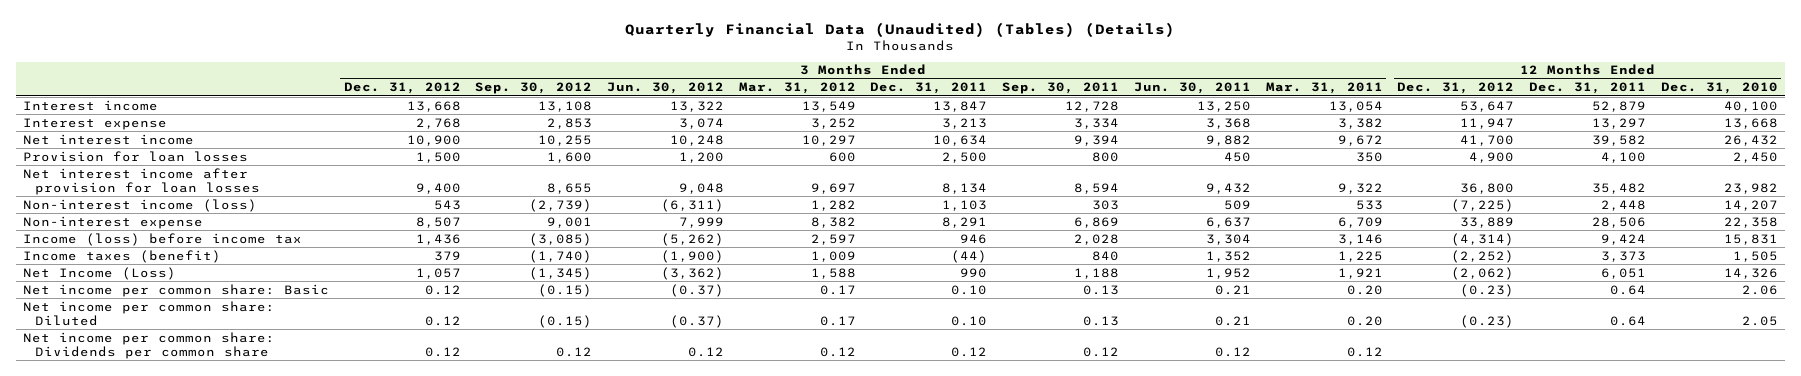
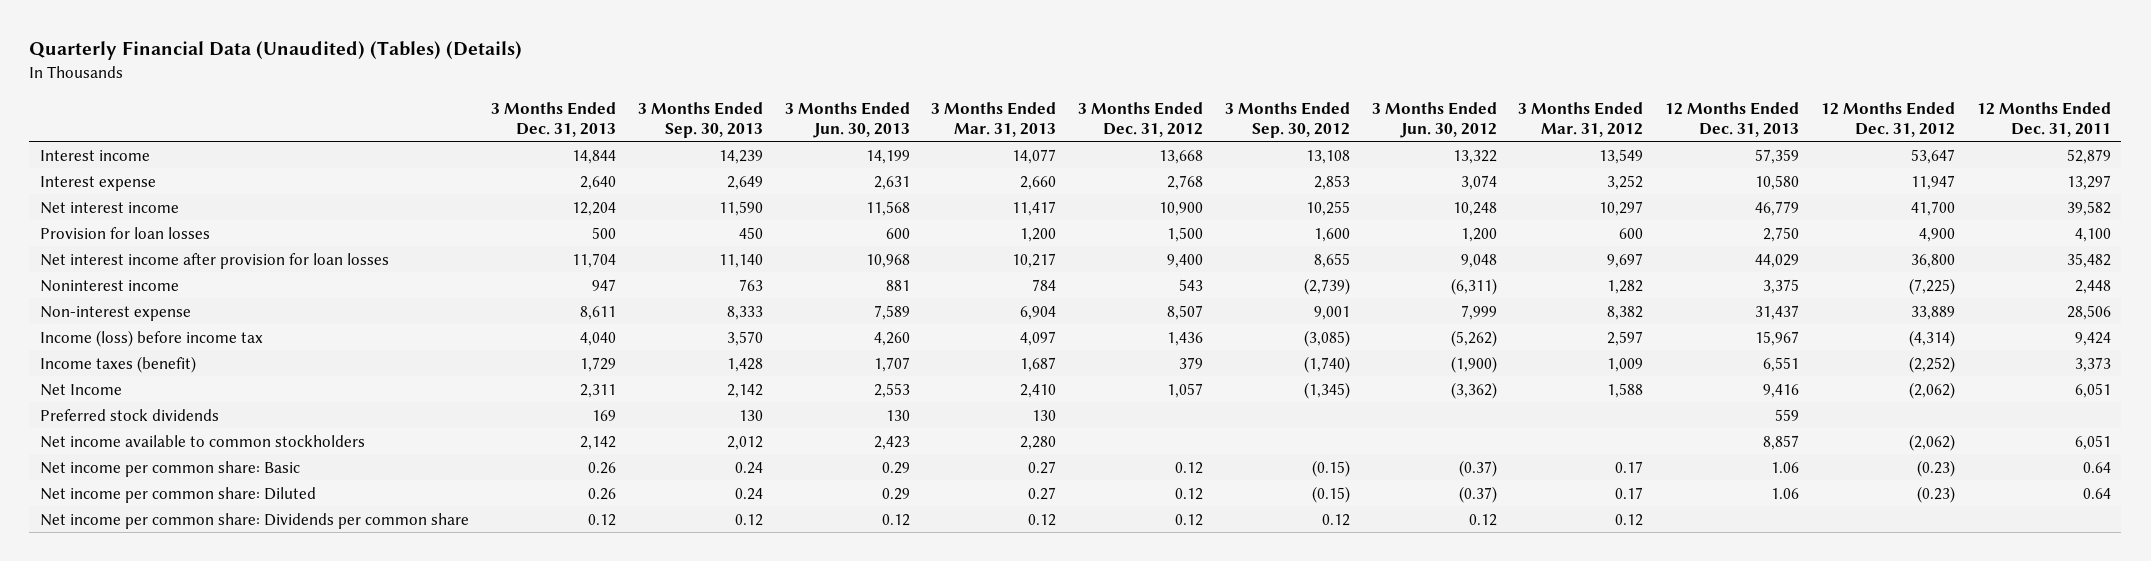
- | 3 Months Ended Dec. 31, 2012 | 3 Months Ended Sep. 30, 2012 | 3 Months Ended Jun. 30, 2012 | 3 Months Ended Mar. 31, 2012 | 3 Months Ended Dec. 31, 2011 | 3 Months Ended Sep. 30, 2011 | 3 Months Ended Jun. 30, 2011 | 3 Months Ended Mar. 31, 2011 | 12 Months Ended Dec. 31, 2012 | 12 Months Ended Dec. 31, 2011 | 12 Months Ended Dec. 31, 2010
+ | 3 Months Ended Dec. 31, 2013 | 3 Months Ended Sep. 30, 2013 | 3 Months Ended Jun. 30, 2013 | 3 Months Ended Mar. 31, 2013 | 3 Months Ended Dec. 31, 2012 | 3 Months Ended Sep. 30, 2012 | 3 Months Ended Jun. 30, 2012 | 3 Months Ended Mar. 31, 2012 | 12 Months Ended Dec. 31, 2013 | 12 Months Ended Dec. 31, 2012 | 12 Months Ended Dec. 31, 2011
- Non-interest income (loss) | 543 | (2,739) | (6,311) | 1,282 | 1,103 | 303 | 509 | 533 | (7,225) | 2,448 | 14,207
+ Noninterest income | 947 | 763 | 881 | 784 | 543 | (2,739) | (6,311) | 1,282 | 3,375 | (7,225) | 2,448
- Net Income (Loss) | 1,057 | (1,345) | (3,362) | 1,588 | 990 | 1,188 | 1,952 | 1,921 | (2,062) | 6,051 | 14,326
+ Net Income | 2,311 | 2,142 | 2,553 | 2,410 | 1,057 | (1,345) | (3,362) | 1,588 | 9,416 | (2,062) | 6,051
+ Preferred stock dividends | 169 | 130 | 130 | 130 | | | | | 559 | |
+ Net income available to common stockholders | 2,142 | 2,012 | 2,423 | 2,280 | | | | | 8,857 | (2,062) | 6,051

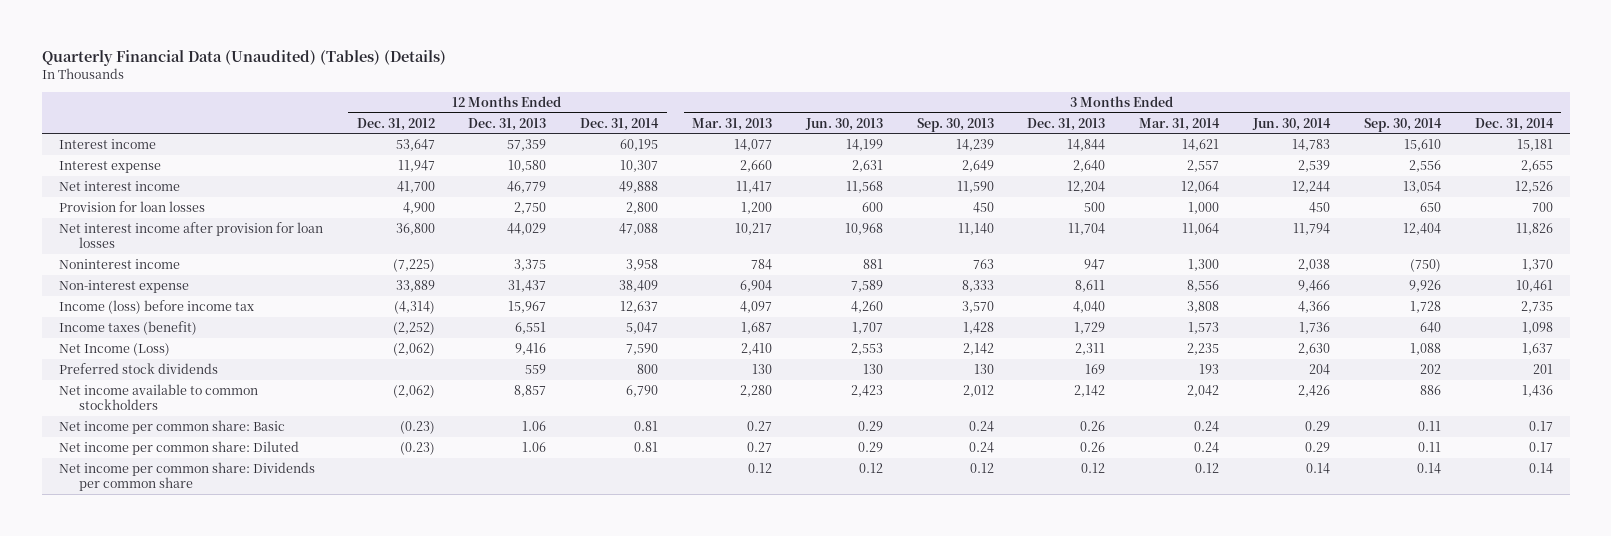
- | 3 Months Ended Dec. 31, 2013 | 3 Months Ended Sep. 30, 2013 | 3 Months Ended Jun. 30, 2013 | 3 Months Ended Mar. 31, 2013 | 3 Months Ended Dec. 31, 2012 | 3 Months Ended Sep. 30, 2012 | 3 Months Ended Jun. 30, 2012 | 3 Months Ended Mar. 31, 2012 | 12 Months Ended Dec. 31, 2013 | 12 Months Ended Dec. 31, 2012 | 12 Months Ended Dec. 31, 2011
+ | 12 Months Ended Dec. 31, 2012 | 12 Months Ended Dec. 31, 2013 | 12 Months Ended Dec. 31, 2014 | 3 Months Ended Mar. 31, 2013 | 3 Months Ended Jun. 30, 2013 | 3 Months Ended Sep. 30, 2013 | 3 Months Ended Dec. 31, 2013 | 3 Months Ended Mar. 31, 2014 | 3 Months Ended Jun. 30, 2014 | 3 Months Ended Sep. 30, 2014 | 3 Months Ended Dec. 31, 2014
- Net Income | 2,311 | 2,142 | 2,553 | 2,410 | 1,057 | (1,345) | (3,362) | 1,588 | 9,416 | (2,062) | 6,051
+ Net Income (Loss) | (2,062) | 9,416 | 7,590 | 2,410 | 2,553 | 2,142 | 2,311 | 2,235 | 2,630 | 1,088 | 1,637

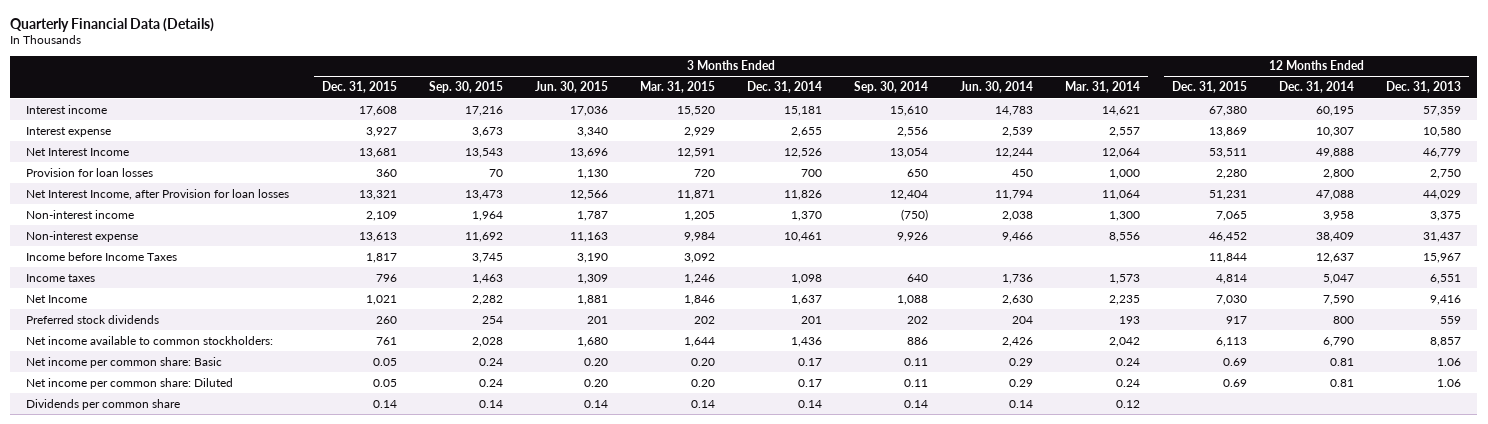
- Quarterly Financial Data (Unaudited) (Tables) (Details)
+ Quarterly Financial Data (Details)
- | 12 Months Ended Dec. 31, 2012 | 12 Months Ended Dec. 31, 2013 | 12 Months Ended Dec. 31, 2014 | 3 Months Ended Mar. 31, 2013 | 3 Months Ended Jun. 30, 2013 | 3 Months Ended Sep. 30, 2013 | 3 Months Ended Dec. 31, 2013 | 3 Months Ended Mar. 31, 2014 | 3 Months Ended Jun. 30, 2014 | 3 Months Ended Sep. 30, 2014 | 3 Months Ended Dec. 31, 2014
+ | 3 Months Ended Dec. 31, 2015 | 3 Months Ended Sep. 30, 2015 | 3 Months Ended Jun. 30, 2015 | 3 Months Ended Mar. 31, 2015 | 3 Months Ended Dec. 31, 2014 | 3 Months Ended Sep. 30, 2014 | 3 Months Ended Jun. 30, 2014 | 3 Months Ended Mar. 31, 2014 | 12 Months Ended Dec. 31, 2015 | 12 Months Ended Dec. 31, 2014 | 12 Months Ended Dec. 31, 2013
- Net interest income | 41,700 | 46,779 | 49,888 | 11,417 | 11,568 | 11,590 | 12,204 | 12,064 | 12,244 | 13,054 | 12,526
+ Net Interest Income | 13,681 | 13,543 | 13,696 | 12,591 | 12,526 | 13,054 | 12,244 | 12,064 | 53,511 | 49,888 | 46,779
- Net interest income after provision for loan losses | 36,800 | 44,029 | 47,088 | 10,217 | 10,968 | 11,140 | 11,704 | 11,064 | 11,794 | 12,404 | 11,826
- Noninterest income | (7,225) | 3,375 | 3,958 | 784 | 881 | 763 | 947 | 1,300 | 2,038 | (750) | 1,370
+ Net Interest Income, after Provision for loan losses | 13,321 | 13,473 | 12,566 | 11,871 | 11,826 | 12,404 | 11,794 | 11,064 | 51,231 | 47,088 | 44,029
+ Non-interest income | 2,109 | 1,964 | 1,787 | 1,205 | 1,370 | (750) | 2,038 | 1,300 | 7,065 | 3,958 | 3,375
- Income (loss) before income tax | (4,314) | 15,967 | 12,637 | 4,097 | 4,260 | 3,570 | 4,040 | 3,808 | 4,366 | 1,728 | 2,735
- Income taxes (benefit) | (2,252) | 6,551 | 5,047 | 1,687 | 1,707 | 1,428 | 1,729 | 1,573 | 1,736 | 640 | 1,098
- Net Income (Loss) | (2,062) | 9,416 | 7,590 | 2,410 | 2,553 | 2,142 | 2,311 | 2,235 | 2,630 | 1,088 | 1,637
+ Income before Income Taxes | 1,817 | 3,745 | 3,190 | 3,092 | | | | | 11,844 | 12,637 | 15,967
+ Income taxes | 796 | 1,463 | 1,309 | 1,246 | 1,098 | 640 | 1,736 | 1,573 | 4,814 | 5,047 | 6,551
+ Net Income | 1,021 | 2,282 | 1,881 | 1,846 | 1,637 | 1,088 | 2,630 | 2,235 | 7,030 | 7,590 | 9,416
- Net income available to common stockholders | (2,062) | 8,857 | 6,790 | 2,280 | 2,423 | 2,012 | 2,142 | 2,042 | 2,426 | 886 | 1,436
+ Net income available to common stockholders: | 761 | 2,028 | 1,680 | 1,644 | 1,436 | 886 | 2,426 | 2,042 | 6,113 | 6,790 | 8,857
- Net income per common share: Dividends per common share | | | | 0.12 | 0.12 | 0.12 | 0.12 | 0.12 | 0.14 | 0.14 | 0.14
+ Dividends per common share | 0.14 | 0.14 | 0.14 | 0.14 | 0.14 | 0.14 | 0.14 | 0.12 | | |

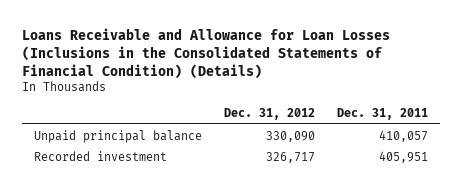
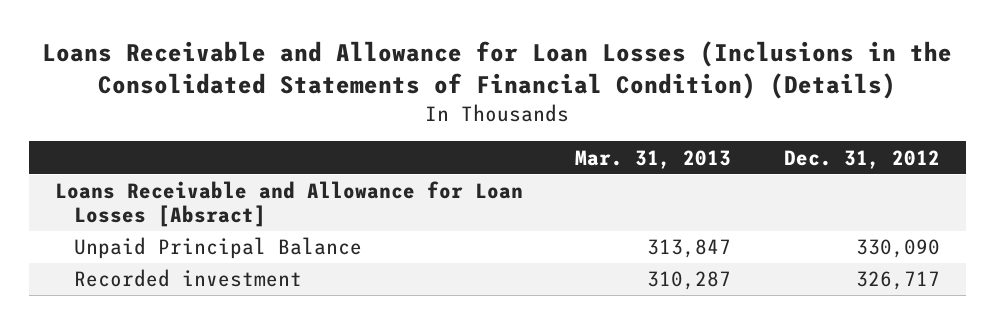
- | Dec. 31, 2012 | Dec. 31, 2011
+ | Mar. 31, 2013 | Dec. 31, 2012
- Unpaid principal balance | 330,090 | 410,057
+ Loans Receivable and Allowance for Loan Losses [Absract]
+ Unpaid Principal Balance | 313,847 | 330,090

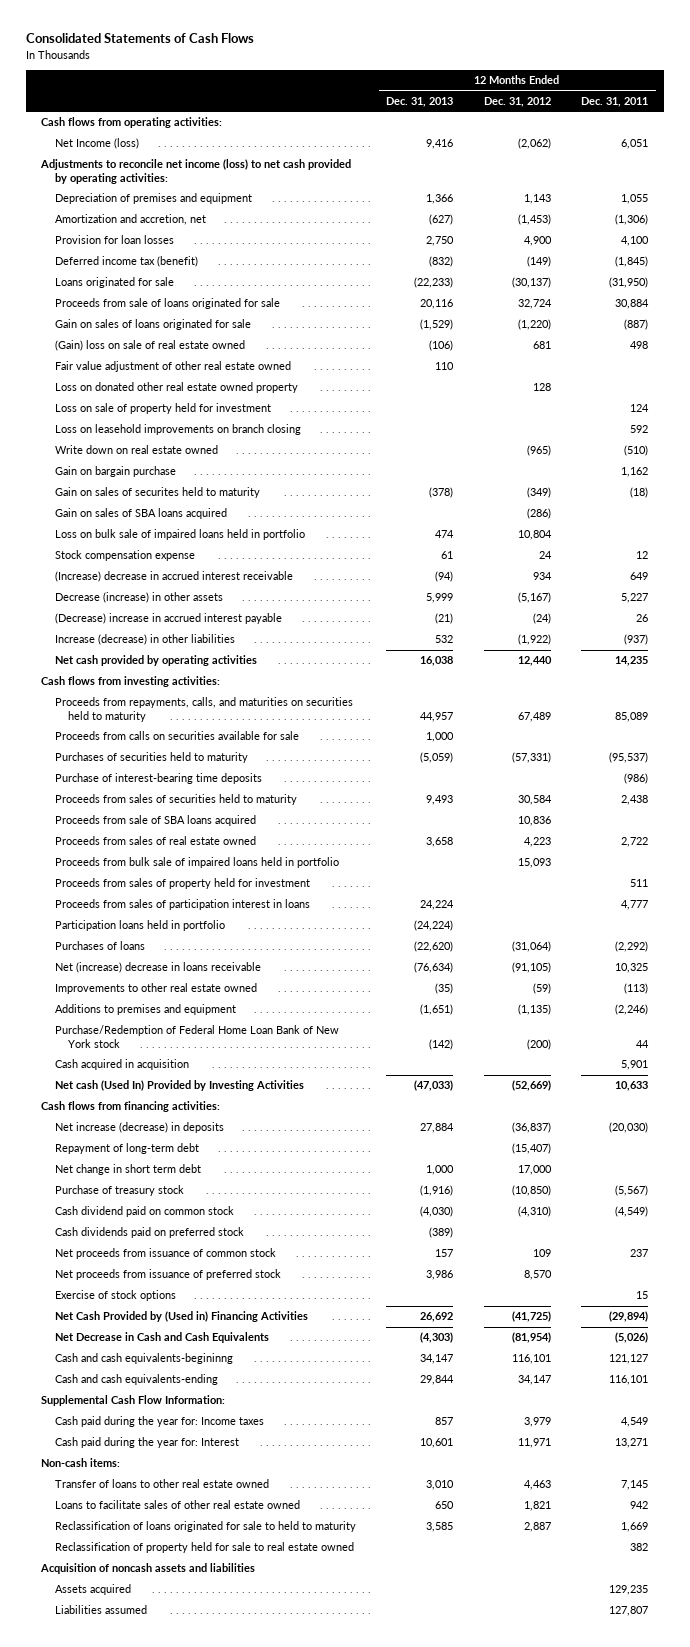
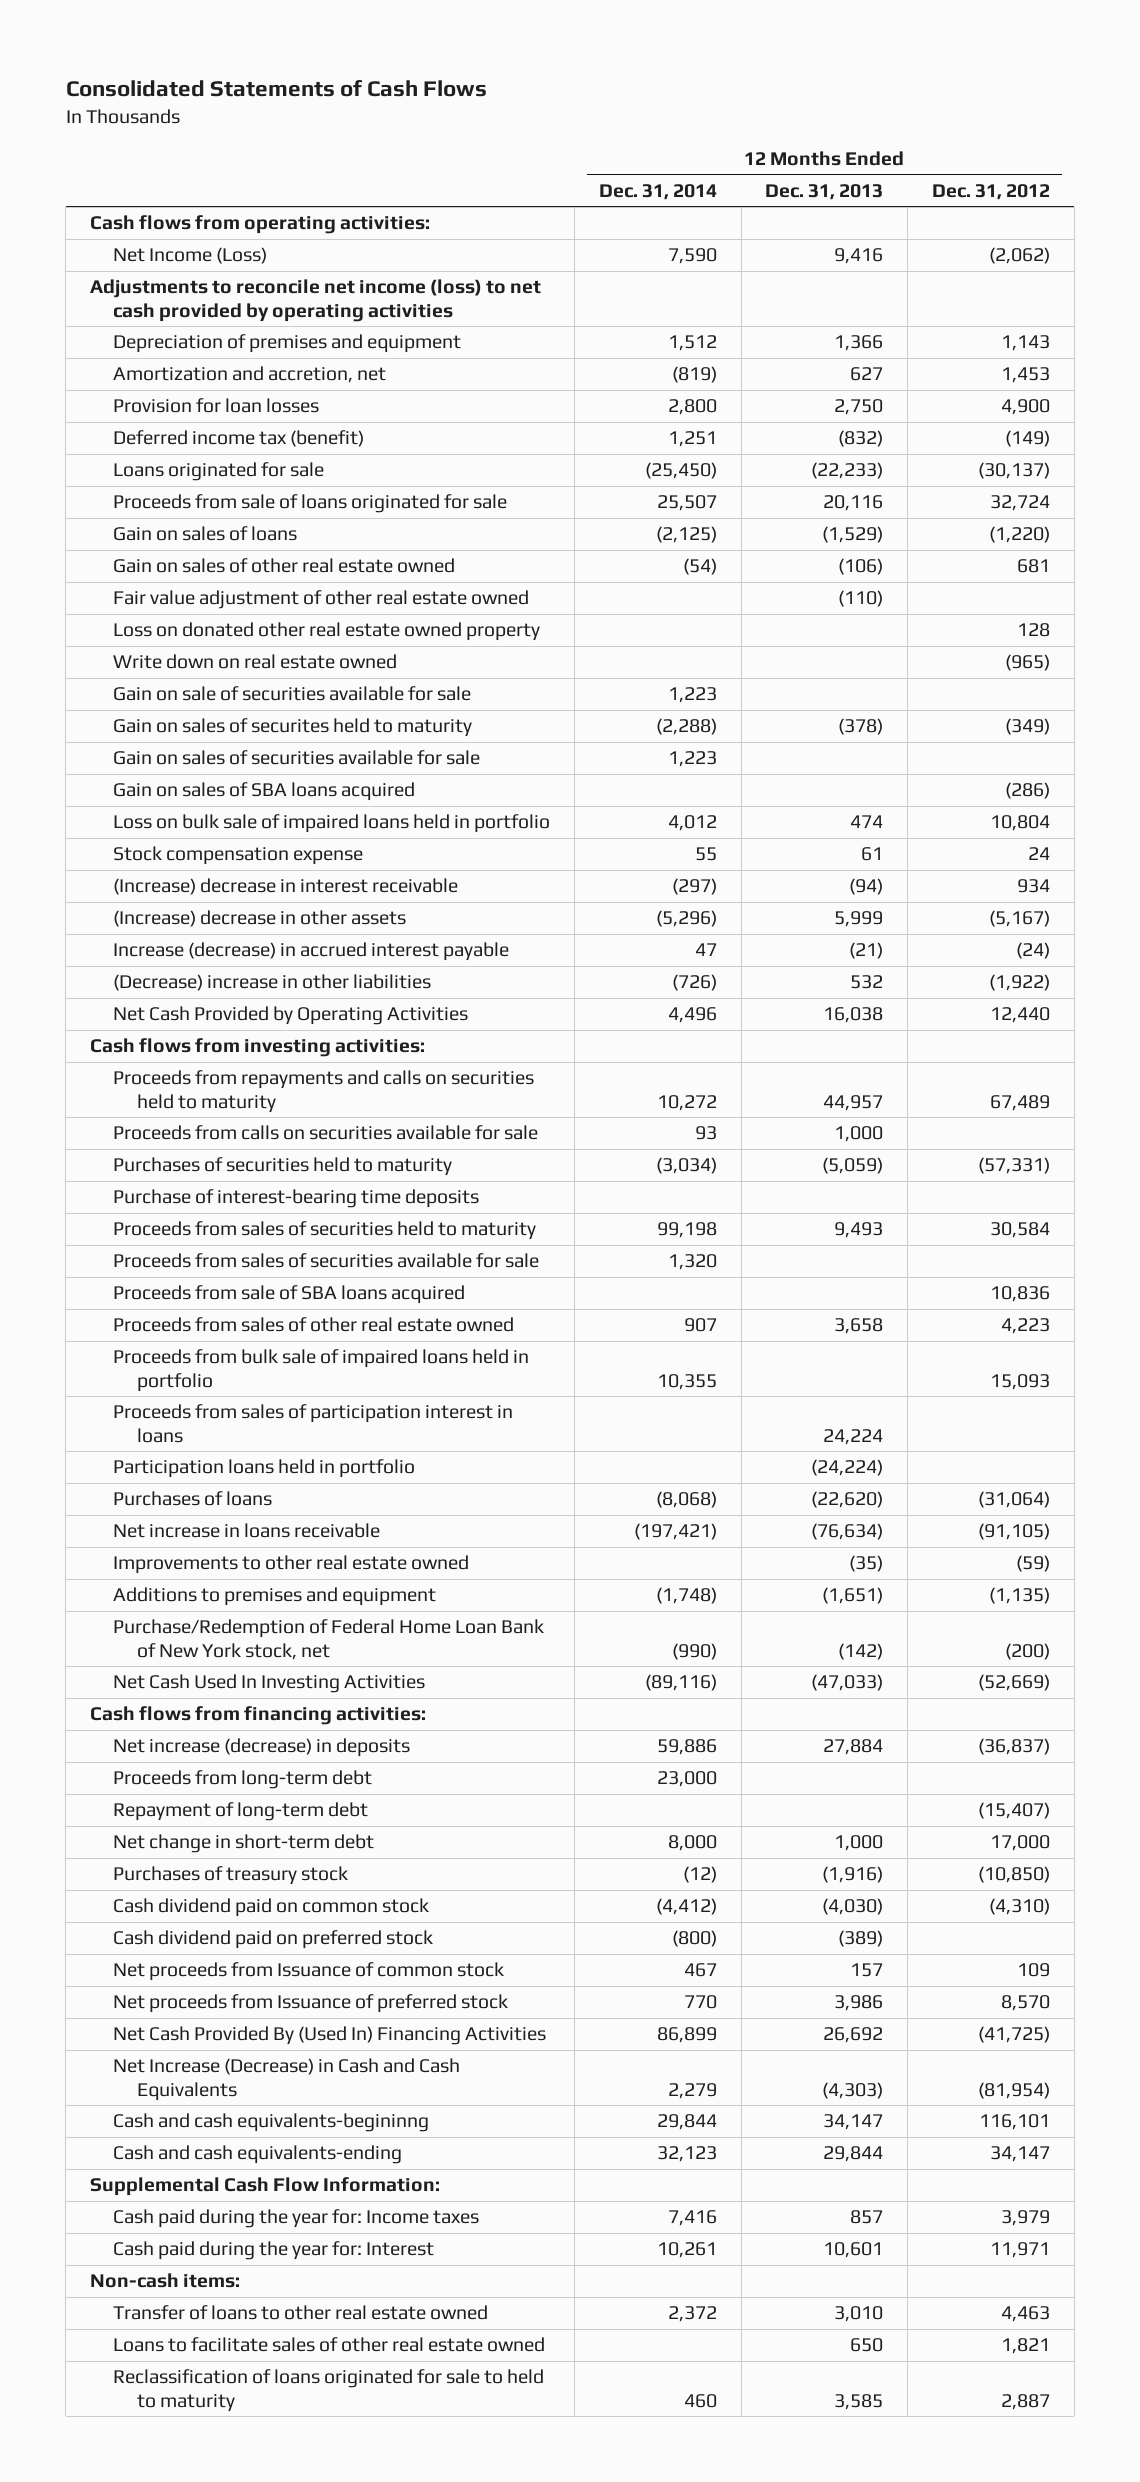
- | 12 Months Ended Dec. 31, 2013 | 12 Months Ended Dec. 31, 2012 | 12 Months Ended Dec. 31, 2011
+ | 12 Months Ended Dec. 31, 2014 | 12 Months Ended Dec. 31, 2013 | 12 Months Ended Dec. 31, 2012
- Net Income (loss) | 9,416 | (2,062) | 6,051
- Adjustments to reconcile net income (loss) to net cash provided by operating activities:
+ Net Income (Loss) | 7,590 | 9,416 | (2,062)
+ Adjustments to reconcile net income (loss) to net cash provided by operating activities
- Amortization and accretion, net | (627) | (1,453) | (1,306)
+ Amortization and accretion, net | (819) | 627 | 1,453
- Gain on sales of loans originated for sale | (1,529) | (1,220) | (887)
- (Gain) loss on sale of real estate owned | (106) | 681 | 498
- Fair value adjustment of other real estate owned | 110 | |
+ Gain on sales of loans | (2,125) | (1,529) | (1,220)
+ Gain on sales of other real estate owned | (54) | (106) | 681
+ Fair value adjustment of other real estate owned | | (110) |
- Loss on sale of property held for investment | | | 124
- Loss on leasehold improvements on branch closing | | | 592
- Gain on bargain purchase | | | 1,162
+ Gain on sale of securities available for sale | 1,223 | |
+ Gain on sales of securities available for sale | 1,223 | |
- (Increase) decrease in accrued interest receivable | (94) | 934 | 649
- Decrease (increase) in other assets | 5,999 | (5,167) | 5,227
- (Decrease) increase in accrued interest payable | (21) | (24) | 26
- Increase (decrease) in other liabilities | 532 | (1,922) | (937)
- Net cash provided by operating activities | 16,038 | 12,440 | 14,235
+ (Increase) decrease in interest receivable | (297) | (94) | 934
+ (Increase) decrease in other assets | (5,296) | 5,999 | (5,167)
+ Increase (decrease) in accrued interest payable | 47 | (21) | (24)
+ (Decrease) increase in other liabilities | (726) | 532 | (1,922)
+ Net Cash Provided by Operating Activities | 4,496 | 16,038 | 12,440
- Proceeds from repayments, calls, and maturities on securities held to maturity | 44,957 | 67,489 | 85,089
+ Proceeds from repayments and calls on securities held to maturity | 10,272 | 44,957 | 67,489
+ Proceeds from sales of securities available for sale | 1,320 | |
- Proceeds from sales of real estate owned | 3,658 | 4,223 | 2,722
+ Proceeds from sales of other real estate owned | 907 | 3,658 | 4,223
- Proceeds from sales of property held for investment | | | 511
- Net (increase) decrease in loans receivable | (76,634) | (91,105) | 10,325
+ Net increase in loans receivable | (197,421) | (76,634) | (91,105)
- Purchase/Redemption of Federal Home Loan Bank of New York stock | (142) | (200) | 44
- Cash acquired in acquisition | | | 5,901
- Net cash (Used In) Provided by Investing Activities | (47,033) | (52,669) | 10,633
+ Purchase/Redemption of Federal Home Loan Bank of New York stock, net | (990) | (142) | (200)
+ Net Cash Used In Investing Activities | (89,116) | (47,033) | (52,669)
+ Proceeds from long-term debt | 23,000 | |
- Net change in short term debt | 1,000 | 17,000 |
- Purchase of treasury stock | (1,916) | (10,850) | (5,567)
+ Net change in short-term debt | 8,000 | 1,000 | 17,000
+ Purchases of treasury stock | (12) | (1,916) | (10,850)
- Cash dividends paid on preferred stock | (389) | |
- Net proceeds from issuance of common stock | 157 | 109 | 237
- Net proceeds from issuance of preferred stock | 3,986 | 8,570 |
- Exercise of stock options | | | 15
- Net Cash Provided by (Used in) Financing Activities | 26,692 | (41,725) | (29,894)
- Net Decrease in Cash and Cash Equivalents | (4,303) | (81,954) | (5,026)
+ Cash dividend paid on preferred stock | (800) | (389) |
+ Net proceeds from Issuance of common stock | 467 | 157 | 109
+ Net proceeds from Issuance of preferred stock | 770 | 3,986 | 8,570
+ Net Cash Provided By (Used In) Financing Activities | 86,899 | 26,692 | (41,725)
+ Net Increase (Decrease) in Cash and Cash Equivalents | 2,279 | (4,303) | (81,954)
- Reclassification of property held for sale to real estate owned | | | 382
- Acquisition of noncash assets and liabilities
- Assets acquired | | | 129,235
- Liabilities assumed | | | 127,807

